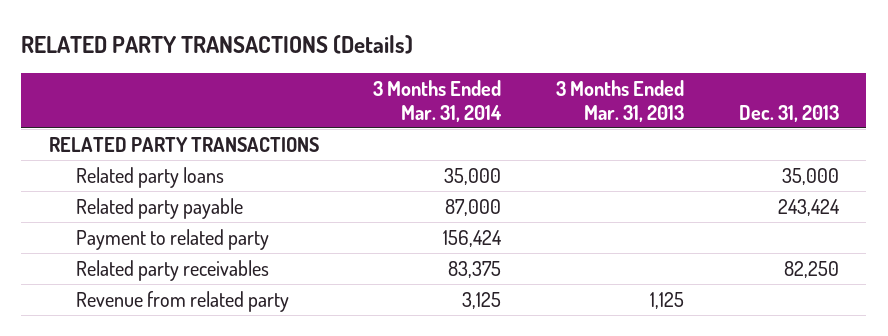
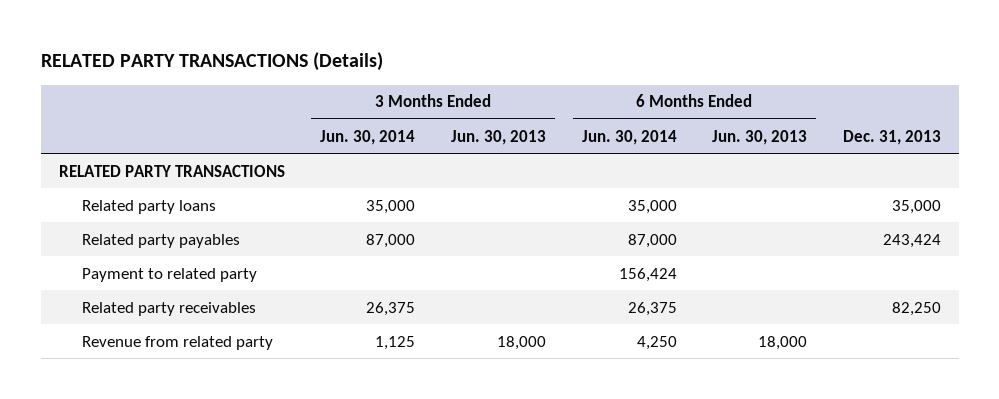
- | 3 Months Ended Mar. 31, 2014 | 3 Months Ended Mar. 31, 2013 | Dec. 31, 2013
+ | 3 Months Ended Jun. 30, 2014 | 3 Months Ended Jun. 30, 2013 | 6 Months Ended Jun. 30, 2014 | 6 Months Ended Jun. 30, 2013 | Dec. 31, 2013
- Related party payable | 87,000 | | 243,424
+ Related party payables | 87,000 | | 87,000 | | 243,424

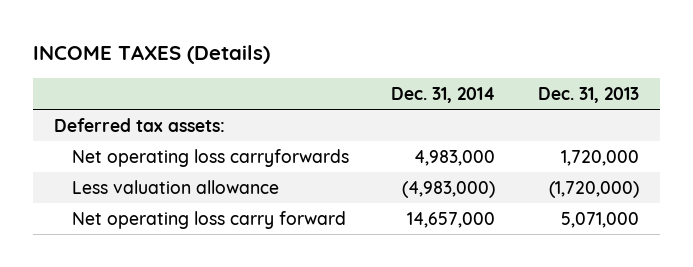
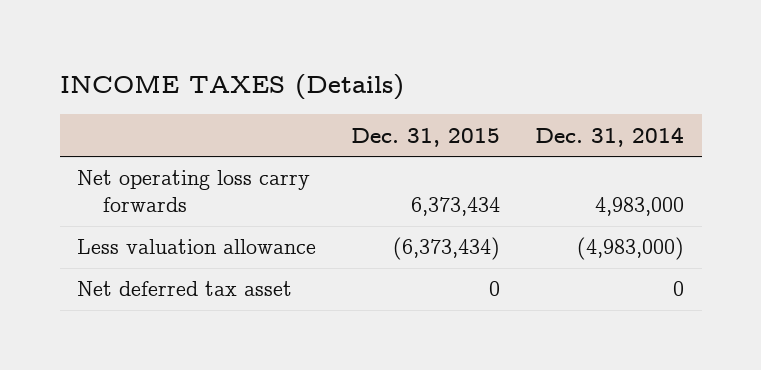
- | Dec. 31, 2014 | Dec. 31, 2013
+ | Dec. 31, 2015 | Dec. 31, 2014
- Deferred tax assets:
- Net operating loss carryforwards | 4,983,000 | 1,720,000
+ Net operating loss carry forwards | 6,373,434 | 4,983,000
- Net operating loss carry forward | 14,657,000 | 5,071,000
+ Net deferred tax asset | 0 | 0

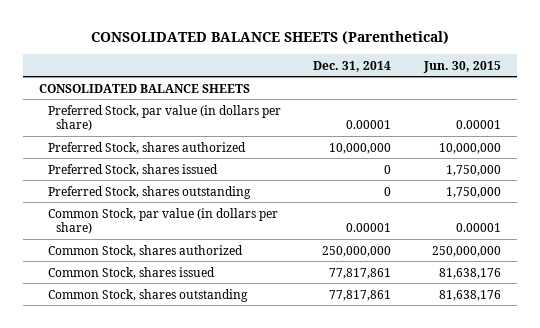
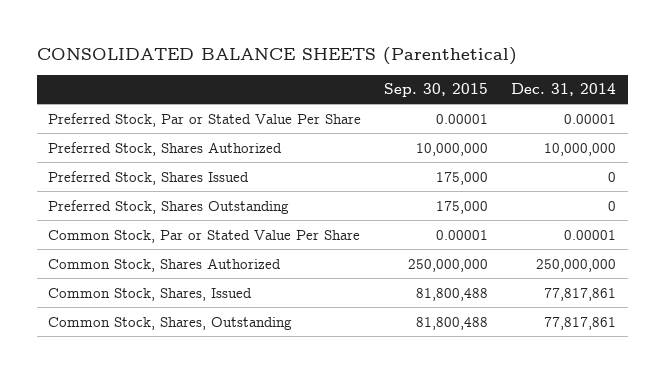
- | Dec. 31, 2014 | Jun. 30, 2015
+ | Sep. 30, 2015 | Dec. 31, 2014
- CONSOLIDATED BALANCE SHEETS
- Preferred Stock, par value (in dollars per share) | 0.00001 | 0.00001
- Preferred Stock, shares authorized | 10,000,000 | 10,000,000
- Preferred Stock, shares issued | 0 | 1,750,000
- Preferred Stock, shares outstanding | 0 | 1,750,000
- Common Stock, par value (in dollars per share) | 0.00001 | 0.00001
- Common Stock, shares authorized | 250,000,000 | 250,000,000
- Common Stock, shares issued | 77,817,861 | 81,638,176
- Common Stock, shares outstanding | 77,817,861 | 81,638,176
+ Preferred Stock, Par or Stated Value Per Share | 0.00001 | 0.00001
+ Preferred Stock, Shares Authorized | 10,000,000 | 10,000,000
+ Preferred Stock, Shares Issued | 175,000 | 0
+ Preferred Stock, Shares Outstanding | 175,000 | 0
+ Common Stock, Par or Stated Value Per Share | 0.00001 | 0.00001
+ Common Stock, Shares Authorized | 250,000,000 | 250,000,000
+ Common Stock, Shares, Issued | 81,800,488 | 77,817,861
+ Common Stock, Shares, Outstanding | 81,800,488 | 77,817,861

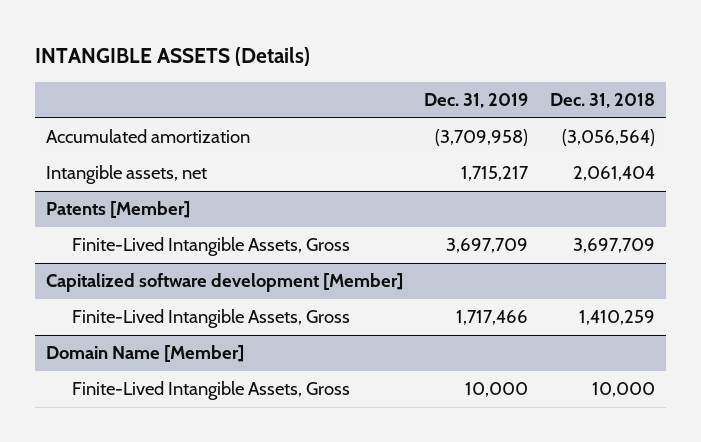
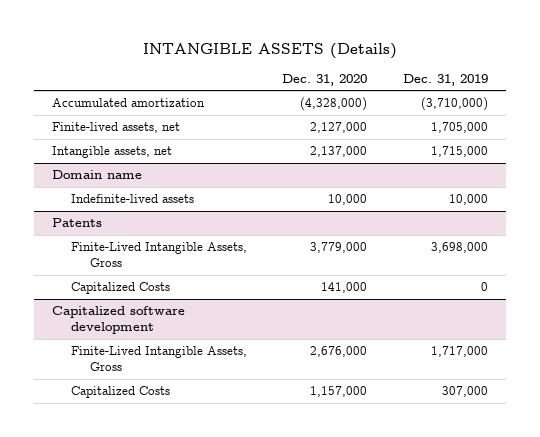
- | Dec. 31, 2019 | Dec. 31, 2018
+ | Dec. 31, 2020 | Dec. 31, 2019
- Accumulated amortization | (3,709,958) | (3,056,564)
- Intangible assets, net | 1,715,217 | 2,061,404
- Patents [Member]
- Finite-Lived Intangible Assets, Gross | 3,697,709 | 3,697,709
- Capitalized software development [Member]
- Finite-Lived Intangible Assets, Gross | 1,717,466 | 1,410,259
- Domain Name [Member]
- Finite-Lived Intangible Assets, Gross | 10,000 | 10,000
+ Accumulated amortization | (4,328,000) | (3,710,000)
+ Finite-lived assets, net | 2,127,000 | 1,705,000
+ Intangible assets, net | 2,137,000 | 1,715,000
+ Domain name
+ Indefinite-lived assets | 10,000 | 10,000
+ Patents
+ Finite-Lived Intangible Assets, Gross | 3,779,000 | 3,698,000
+ Capitalized Costs | 141,000 | 0
+ Capitalized software development
+ Finite-Lived Intangible Assets, Gross | 2,676,000 | 1,717,000
+ Capitalized Costs | 1,157,000 | 307,000

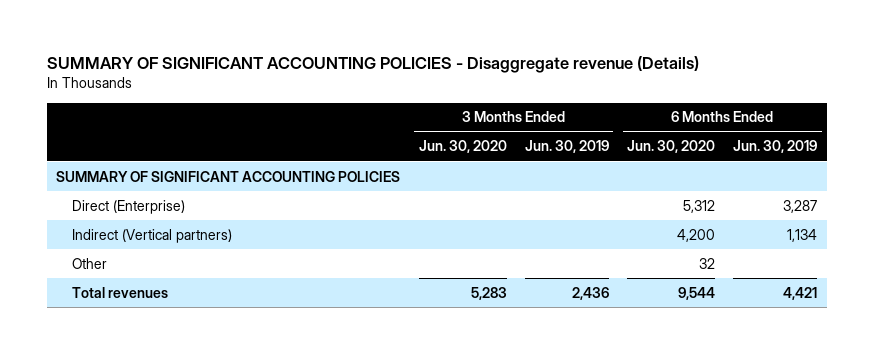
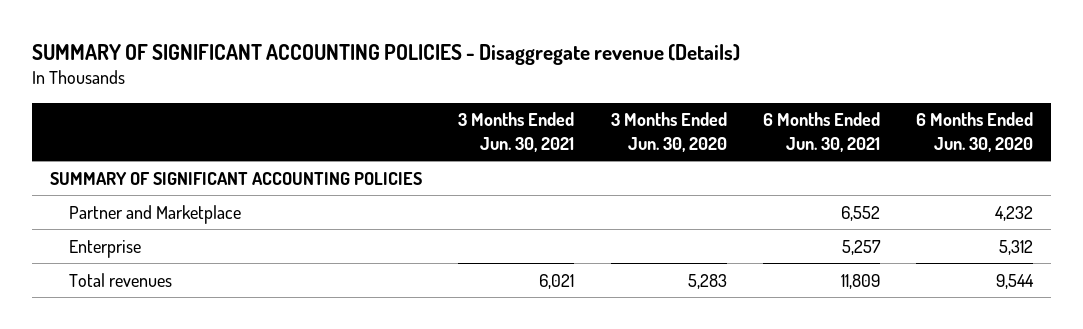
- | 3 Months Ended Jun. 30, 2020 | 3 Months Ended Jun. 30, 2019 | 6 Months Ended Jun. 30, 2020 | 6 Months Ended Jun. 30, 2019
+ | 3 Months Ended Jun. 30, 2021 | 3 Months Ended Jun. 30, 2020 | 6 Months Ended Jun. 30, 2021 | 6 Months Ended Jun. 30, 2020
- Direct (Enterprise) | | | 5,312 | 3,287
- Indirect (Vertical partners) | | | 4,200 | 1,134
- Other | | | 32 |
+ Partner and Marketplace | | | 6,552 | 4,232
+ Enterprise | | | 5,257 | 5,312

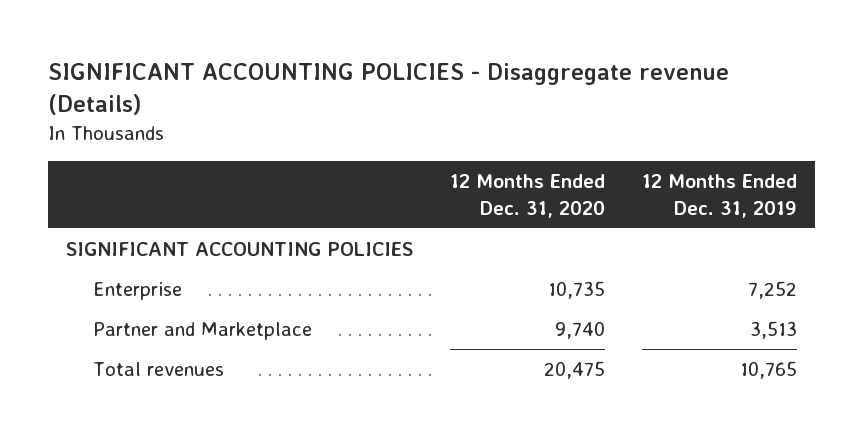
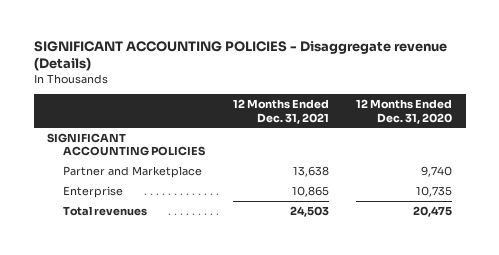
- | 12 Months Ended Dec. 31, 2020 | 12 Months Ended Dec. 31, 2019
+ | 12 Months Ended Dec. 31, 2021 | 12 Months Ended Dec. 31, 2020
moved down: Enterprise | 10,865 | 10,735

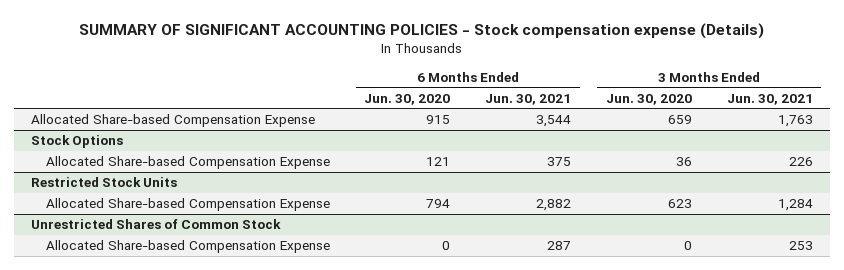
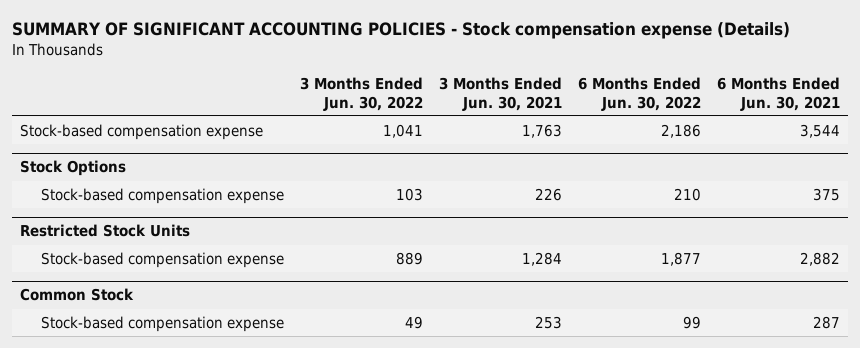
- | 6 Months Ended Jun. 30, 2020 | 6 Months Ended Jun. 30, 2021 | 3 Months Ended Jun. 30, 2020 | 3 Months Ended Jun. 30, 2021
+ | 3 Months Ended Jun. 30, 2022 | 3 Months Ended Jun. 30, 2021 | 6 Months Ended Jun. 30, 2022 | 6 Months Ended Jun. 30, 2021
- Allocated Share-based Compensation Expense | 915 | 3,544 | 659 | 1,763
+ Stock-based compensation expense | 1,041 | 1,763 | 2,186 | 3,544
@ Stock Options
- Allocated Share-based Compensation Expense | 121 | 375 | 36 | 226
+ Stock-based compensation expense | 103 | 226 | 210 | 375
@ Restricted Stock Units
- Allocated Share-based Compensation Expense | 794 | 2,882 | 623 | 1,284
- Unrestricted Shares of Common Stock
- Allocated Share-based Compensation Expense | 0 | 287 | 0 | 253
@ Restricted Stock Units
+ Stock-based compensation expense | 889 | 1,284 | 1,877 | 2,882
+ Common Stock
+ Stock-based compensation expense | 49 | 253 | 99 | 287

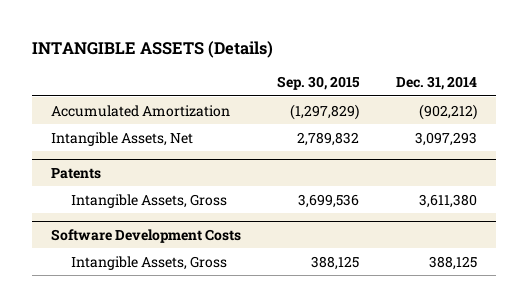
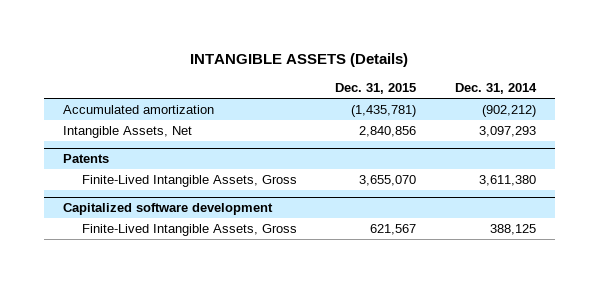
- | Sep. 30, 2015 | Dec. 31, 2014
+ | Dec. 31, 2015 | Dec. 31, 2014
- Accumulated Amortization | (1,297,829) | (902,212)
+ Accumulated amortization | (1,435,781) | (902,212)
@ Patents
- Intangible Assets, Gross | 3,699,536 | 3,611,380
- Software Development Costs
- Intangible Assets, Gross | 388,125 | 388,125
@ Patents
+ Finite-Lived Intangible Assets, Gross | 3,655,070 | 3,611,380
+ Capitalized software development
+ Finite-Lived Intangible Assets, Gross | 621,567 | 388,125

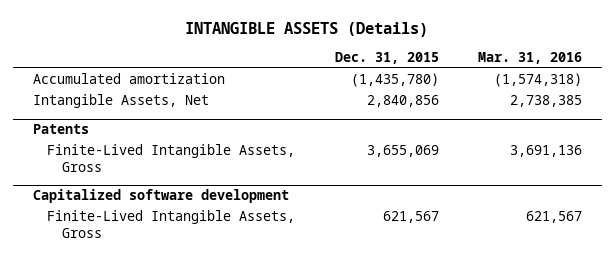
- | Dec. 31, 2015 | Dec. 31, 2014
+ | Dec. 31, 2015 | Mar. 31, 2016
- Accumulated amortization | (1,435,781) | (902,212)
+ Accumulated amortization | (1,435,780) | (1,574,318)
@ Patents
- Finite-Lived Intangible Assets, Gross | 3,655,070 | 3,611,380
+ Finite-Lived Intangible Assets, Gross | 3,655,069 | 3,691,136

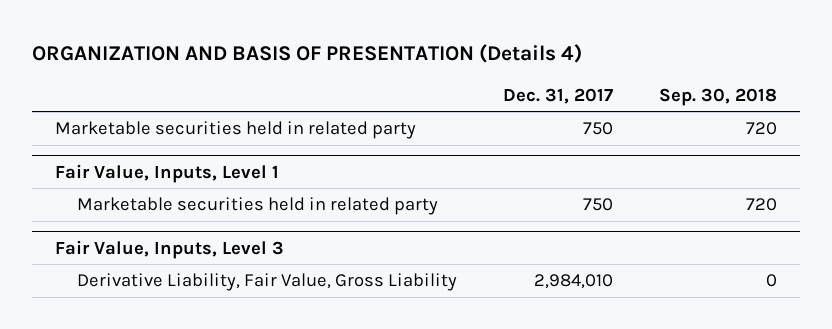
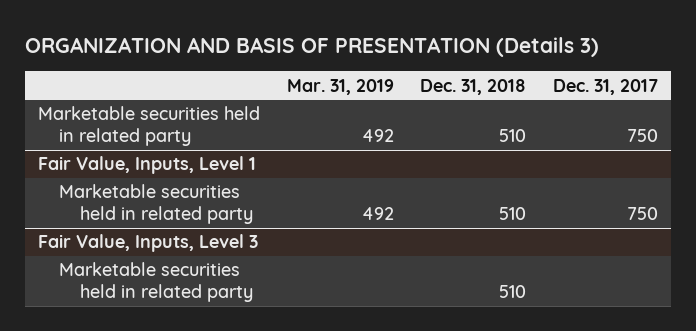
- ORGANIZATION AND BASIS OF PRESENTATION (Details 4)
+ ORGANIZATION AND BASIS OF PRESENTATION (Details 3)
- | Dec. 31, 2017 | Sep. 30, 2018
+ | Mar. 31, 2019 | Dec. 31, 2018 | Dec. 31, 2017
@ Fair Value, Inputs, Level 3
- Derivative Liability, Fair Value, Gross Liability | 2,984,010 | 0
+ Marketable securities held in related party | | 510 |

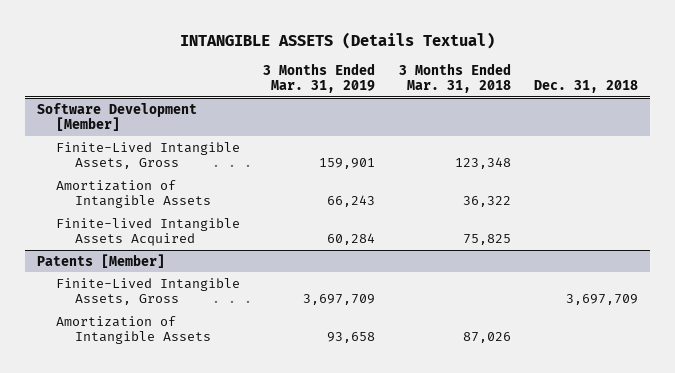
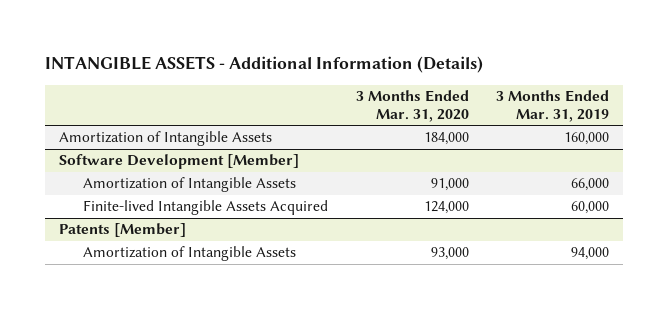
- INTANGIBLE ASSETS (Details Textual)
+ INTANGIBLE ASSETS - Additional Information (Details)
- | 3 Months Ended Mar. 31, 2019 | 3 Months Ended Mar. 31, 2018 | Dec. 31, 2018
+ | 3 Months Ended Mar. 31, 2020 | 3 Months Ended Mar. 31, 2019
+ Amortization of Intangible Assets | 184,000 | 160,000
@ Software Development [Member]
- Finite-Lived Intangible Assets, Gross | 159,901 | 123,348 |
- Amortization of Intangible Assets | 66,243 | 36,322 |
- Finite-lived Intangible Assets Acquired | 60,284 | 75,825 |
+ Amortization of Intangible Assets | 91,000 | 66,000
+ Finite-lived Intangible Assets Acquired | 124,000 | 60,000
@ Patents [Member]
- Finite-Lived Intangible Assets, Gross | 3,697,709 | | 3,697,709
- Amortization of Intangible Assets | 93,658 | 87,026 |
+ Amortization of Intangible Assets | 93,000 | 94,000

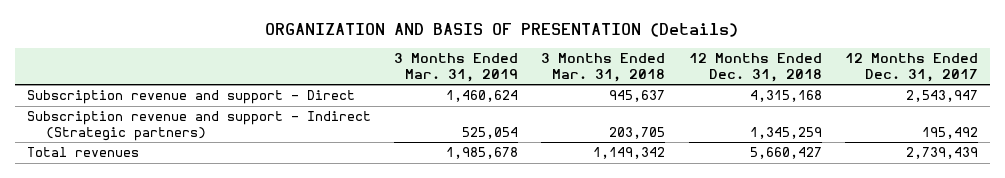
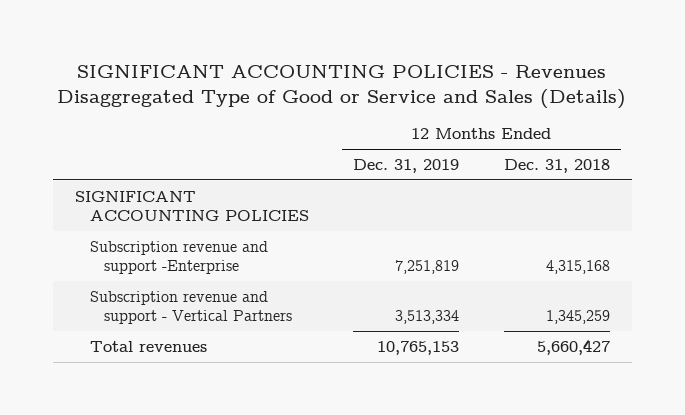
- ORGANIZATION AND BASIS OF PRESENTATION (Details)
+ SIGNIFICANT ACCOUNTING POLICIES - Revenues Disaggregated Type of Good or Service and Sales (Details)
- | 3 Months Ended Mar. 31, 2019 | 3 Months Ended Mar. 31, 2018 | 12 Months Ended Dec. 31, 2018 | 12 Months Ended Dec. 31, 2017
+ | 12 Months Ended Dec. 31, 2019 | 12 Months Ended Dec. 31, 2018
- Subscription revenue and support - Direct | 1,460,624 | 945,637 | 4,315,168 | 2,543,947
- Subscription revenue and support - Indirect (Strategic partners) | 525,054 | 203,705 | 1,345,259 | 195,492
+ SIGNIFICANT ACCOUNTING POLICIES
+ Subscription revenue and support -Enterprise | 7,251,819 | 4,315,168
+ Subscription revenue and support - Vertical Partners | 3,513,334 | 1,345,259

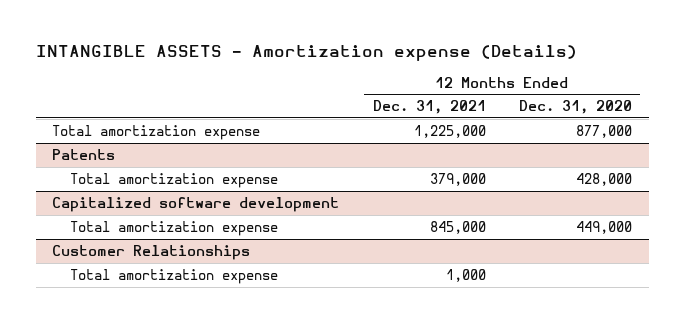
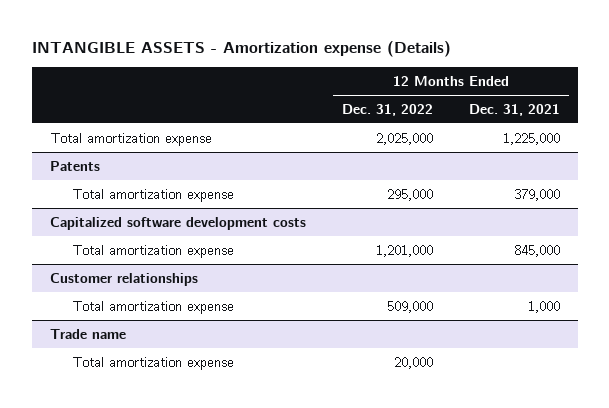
- | 12 Months Ended Dec. 31, 2021 | 12 Months Ended Dec. 31, 2020
+ | 12 Months Ended Dec. 31, 2022 | 12 Months Ended Dec. 31, 2021
- Capitalized software development
+ Capitalized software development costs
- Customer Relationships
+ Customer relationships
+ Trade name
+ Total amortization expense | 20,000 |

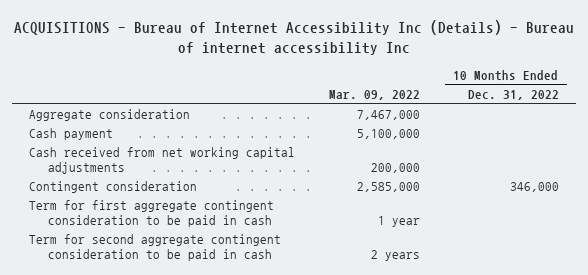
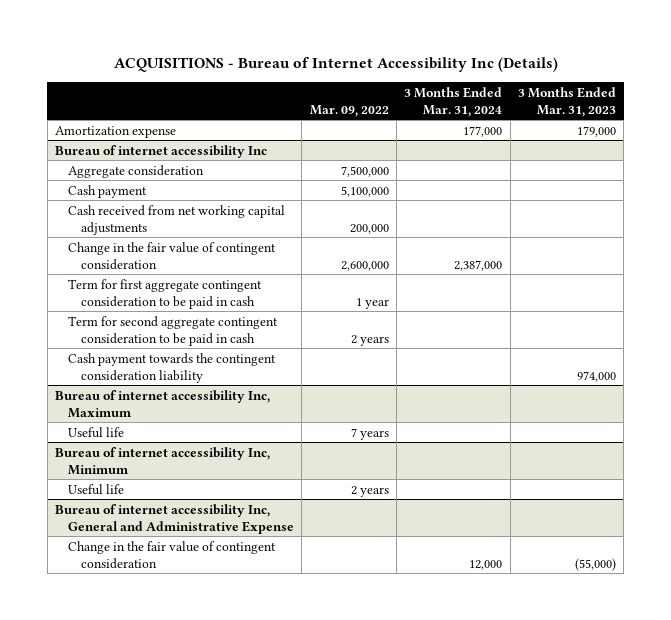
- ACQUISITIONS - Bureau of Internet Accessibility Inc (Details) - Bureau of internet accessibility Inc
+ ACQUISITIONS - Bureau of Internet Accessibility Inc (Details)
- | Mar. 09, 2022 | 10 Months Ended Dec. 31, 2022
+ | Mar. 09, 2022 | 3 Months Ended Mar. 31, 2024 | 3 Months Ended Mar. 31, 2023
- Aggregate consideration | 7,467,000 |
+ Amortization expense | | 177,000 | 179,000
+ Bureau of internet accessibility Inc
+ Aggregate consideration | 7,500,000 | |
- Contingent consideration | 2,585,000 | 346,000
+ Change in the fair value of contingent consideration | 2,600,000 | 2,387,000 |
+ Cash payment towards the contingent consideration liability | | | 974,000
+ Bureau of internet accessibility Inc, Maximum
+ Useful life | 7 years | |
+ Bureau of internet accessibility Inc, Minimum
+ Useful life | 2 years | |
+ Bureau of internet accessibility Inc, General and Administrative Expense
+ Change in the fair value of contingent consideration | | 12,000 | (55,000)

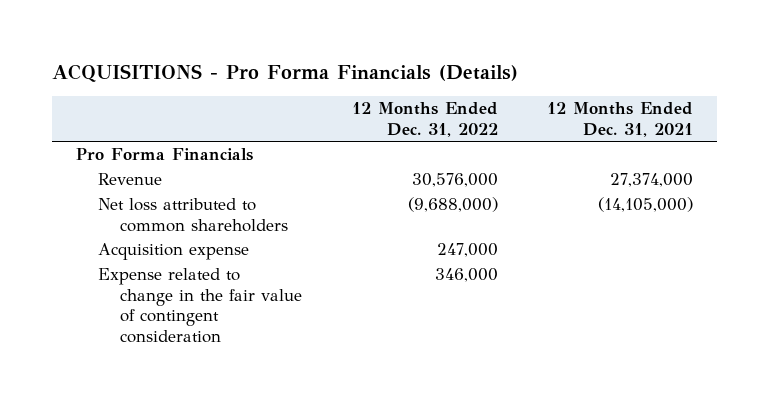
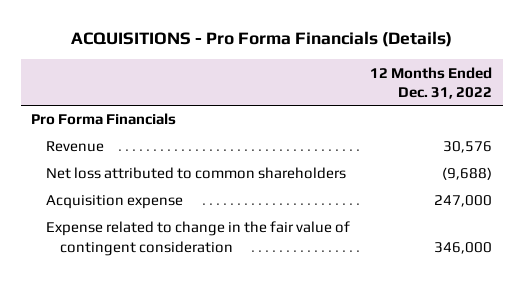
- | 12 Months Ended Dec. 31, 2022 | 12 Months Ended Dec. 31, 2021
+ | 12 Months Ended Dec. 31, 2022
- Revenue | 30,576,000 | 27,374,000
- Net loss attributed to common shareholders | (9,688,000) | (14,105,000)
+ Revenue | 30,576
+ Net loss attributed to common shareholders | (9,688)

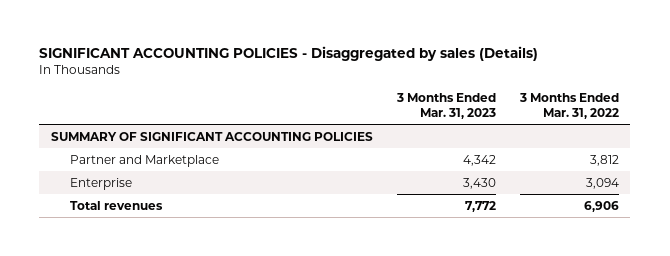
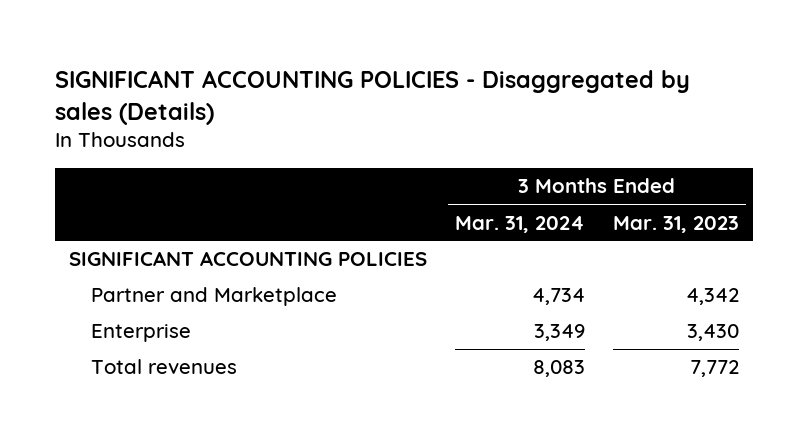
- | 3 Months Ended Mar. 31, 2023 | 3 Months Ended Mar. 31, 2022
+ | 3 Months Ended Mar. 31, 2024 | 3 Months Ended Mar. 31, 2023
- SUMMARY OF SIGNIFICANT ACCOUNTING POLICIES
+ SIGNIFICANT ACCOUNTING POLICIES

